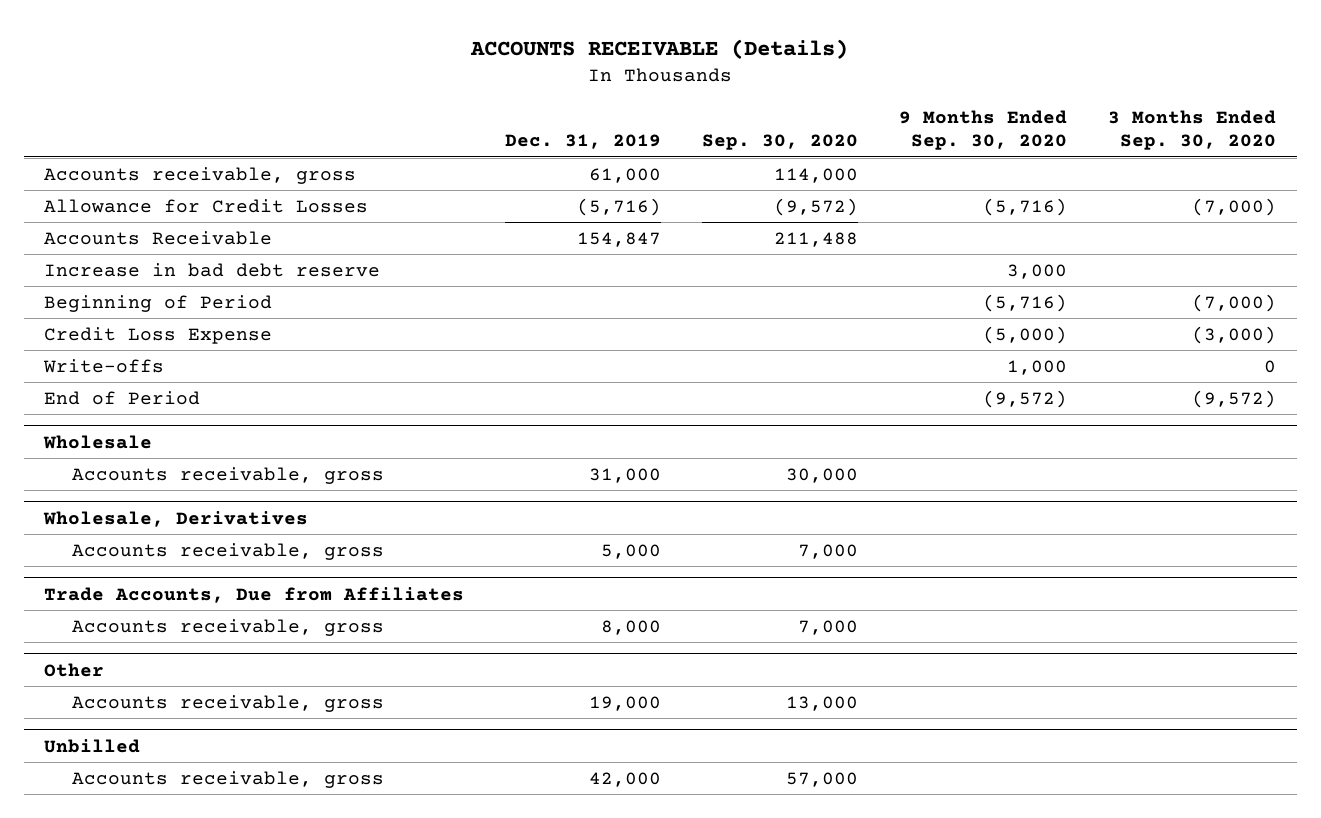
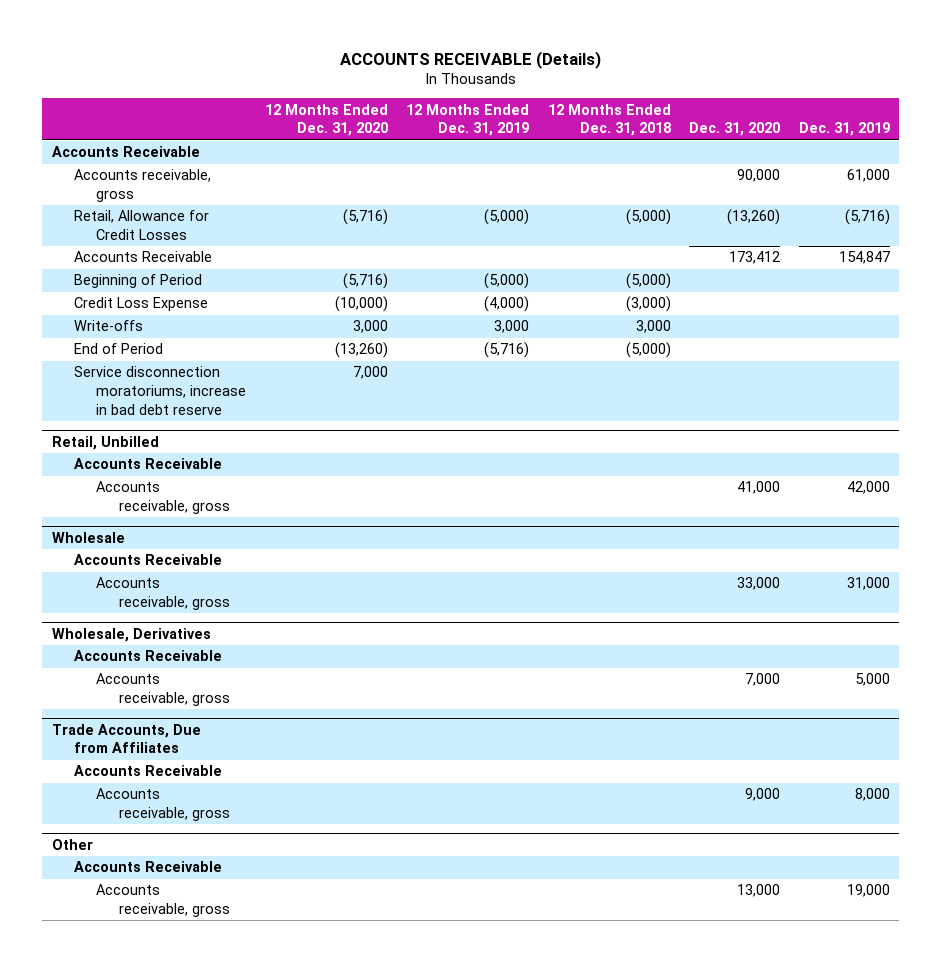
- | Dec. 31, 2019 | Sep. 30, 2020 | 9 Months Ended Sep. 30, 2020 | 3 Months Ended Sep. 30, 2020
+ | 12 Months Ended Dec. 31, 2020 | 12 Months Ended Dec. 31, 2019 | 12 Months Ended Dec. 31, 2018 | Dec. 31, 2020 | Dec. 31, 2019
+ Accounts Receivable
- Allowance for Credit Losses | (5,716) | (9,572) | (5,716) | (7,000)
+ Retail, Allowance for Credit Losses | (5,716) | (5,000) | (5,000) | (13,260) | (5,716)
- Increase in bad debt reserve | | | 3,000 |
+ Service disconnection moratoriums, increase in bad debt reserve | 7,000 | | | |
+ Retail, Unbilled
+ Accounts Receivable
+ Accounts receivable, gross | | | | 41,000 | 42,000
@ Wholesale
+ Accounts Receivable
@ Wholesale, Derivatives
+ Accounts Receivable
@ Trade Accounts, Due from Affiliates
+ Accounts Receivable
@ Other
+ Accounts Receivable
- Unbilled
- Accounts receivable, gross | 42,000 | 57,000 | |

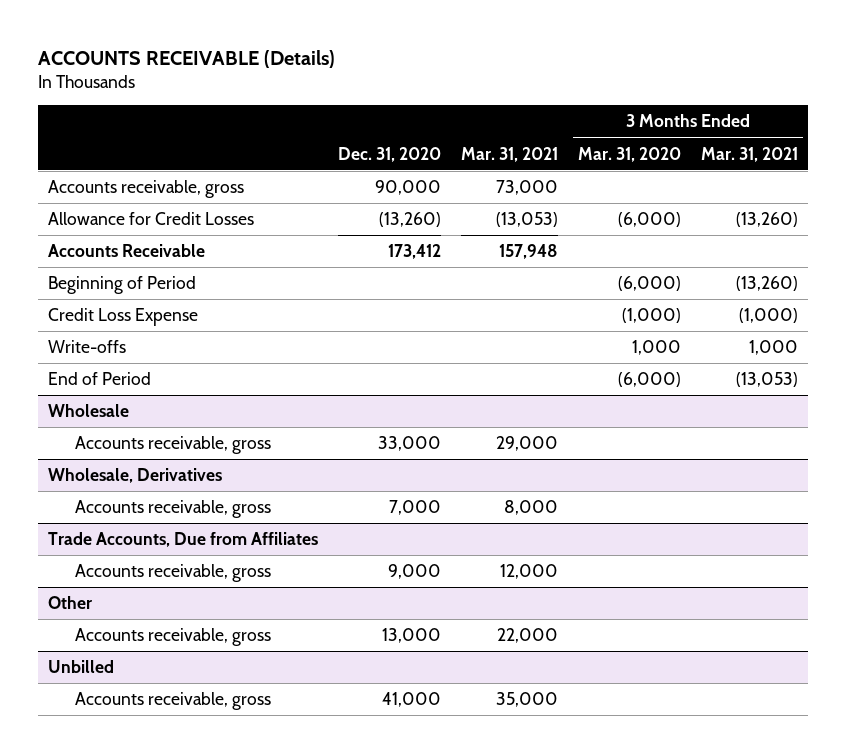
- | 12 Months Ended Dec. 31, 2020 | 12 Months Ended Dec. 31, 2019 | 12 Months Ended Dec. 31, 2018 | Dec. 31, 2020 | Dec. 31, 2019
+ | Dec. 31, 2020 | Mar. 31, 2021 | 3 Months Ended Mar. 31, 2020 | 3 Months Ended Mar. 31, 2021
- Accounts Receivable
- Retail, Allowance for Credit Losses | (5,716) | (5,000) | (5,000) | (13,260) | (5,716)
+ Allowance for Credit Losses | (13,260) | (13,053) | (6,000) | (13,260)
- Service disconnection moratoriums, increase in bad debt reserve | 7,000 | | | |
- Retail, Unbilled
- Accounts Receivable
- Accounts receivable, gross | | | | 41,000 | 42,000
@ Wholesale
- Accounts Receivable
@ Wholesale, Derivatives
- Accounts Receivable
@ Trade Accounts, Due from Affiliates
- Accounts Receivable
@ Other
- Accounts Receivable
+ Unbilled
+ Accounts receivable, gross | 41,000 | 35,000 | |

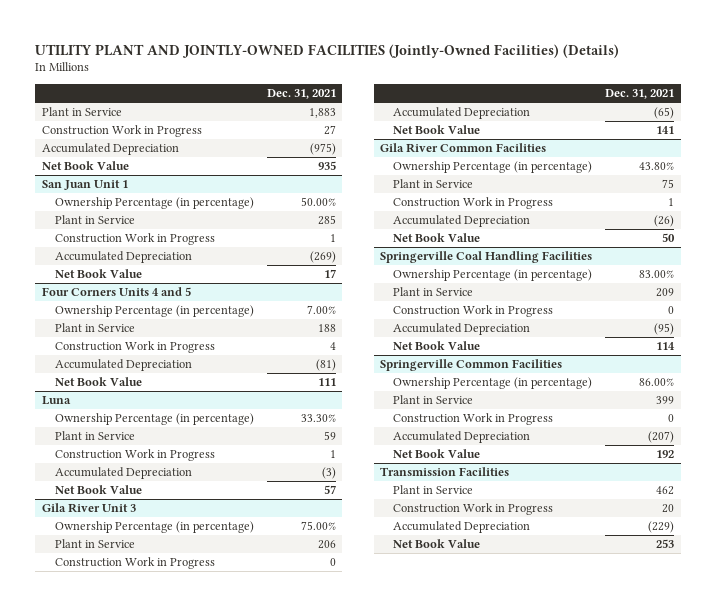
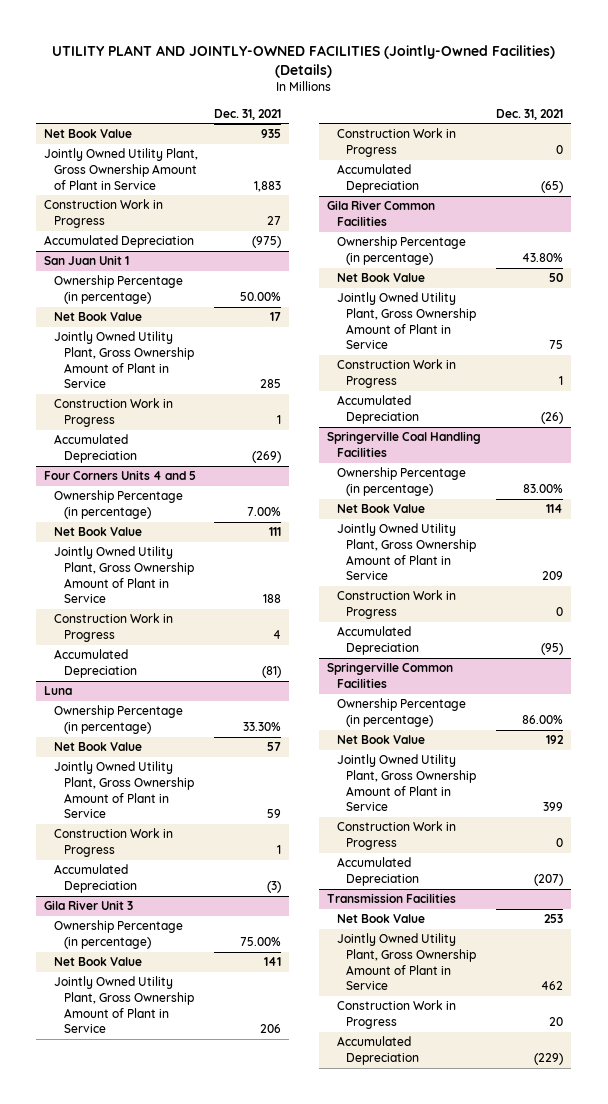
- Plant in Service | 1,883
moved up: Net Book Value | 935
+ Jointly Owned Utility Plant, Gross Ownership Amount of Plant in Service | 1,883
@ San Juan Unit 1
- Plant in Service | 285
moved up: Net Book Value | 17
+ Jointly Owned Utility Plant, Gross Ownership Amount of Plant in Service | 285
@ Four Corners Units 4 and 5
- Plant in Service | 188
moved up: Net Book Value | 111
+ Jointly Owned Utility Plant, Gross Ownership Amount of Plant in Service | 188
@ Luna
- Plant in Service | 59
moved up: Net Book Value | 57
+ Jointly Owned Utility Plant, Gross Ownership Amount of Plant in Service | 59
@ Gila River Unit 3
- Plant in Service | 206
moved up: Net Book Value | 141
+ Jointly Owned Utility Plant, Gross Ownership Amount of Plant in Service | 206
@ Gila River Common Facilities
- Plant in Service | 75
moved up: Net Book Value | 50
+ Jointly Owned Utility Plant, Gross Ownership Amount of Plant in Service | 75
@ Springerville Coal Handling Facilities
- Plant in Service | 209
moved up: Net Book Value | 114
+ Jointly Owned Utility Plant, Gross Ownership Amount of Plant in Service | 209
@ Springerville Common Facilities
- Plant in Service | 399
moved up: Net Book Value | 192
+ Jointly Owned Utility Plant, Gross Ownership Amount of Plant in Service | 399
@ Transmission Facilities
- Plant in Service | 462
moved up: Net Book Value | 253
+ Jointly Owned Utility Plant, Gross Ownership Amount of Plant in Service | 462

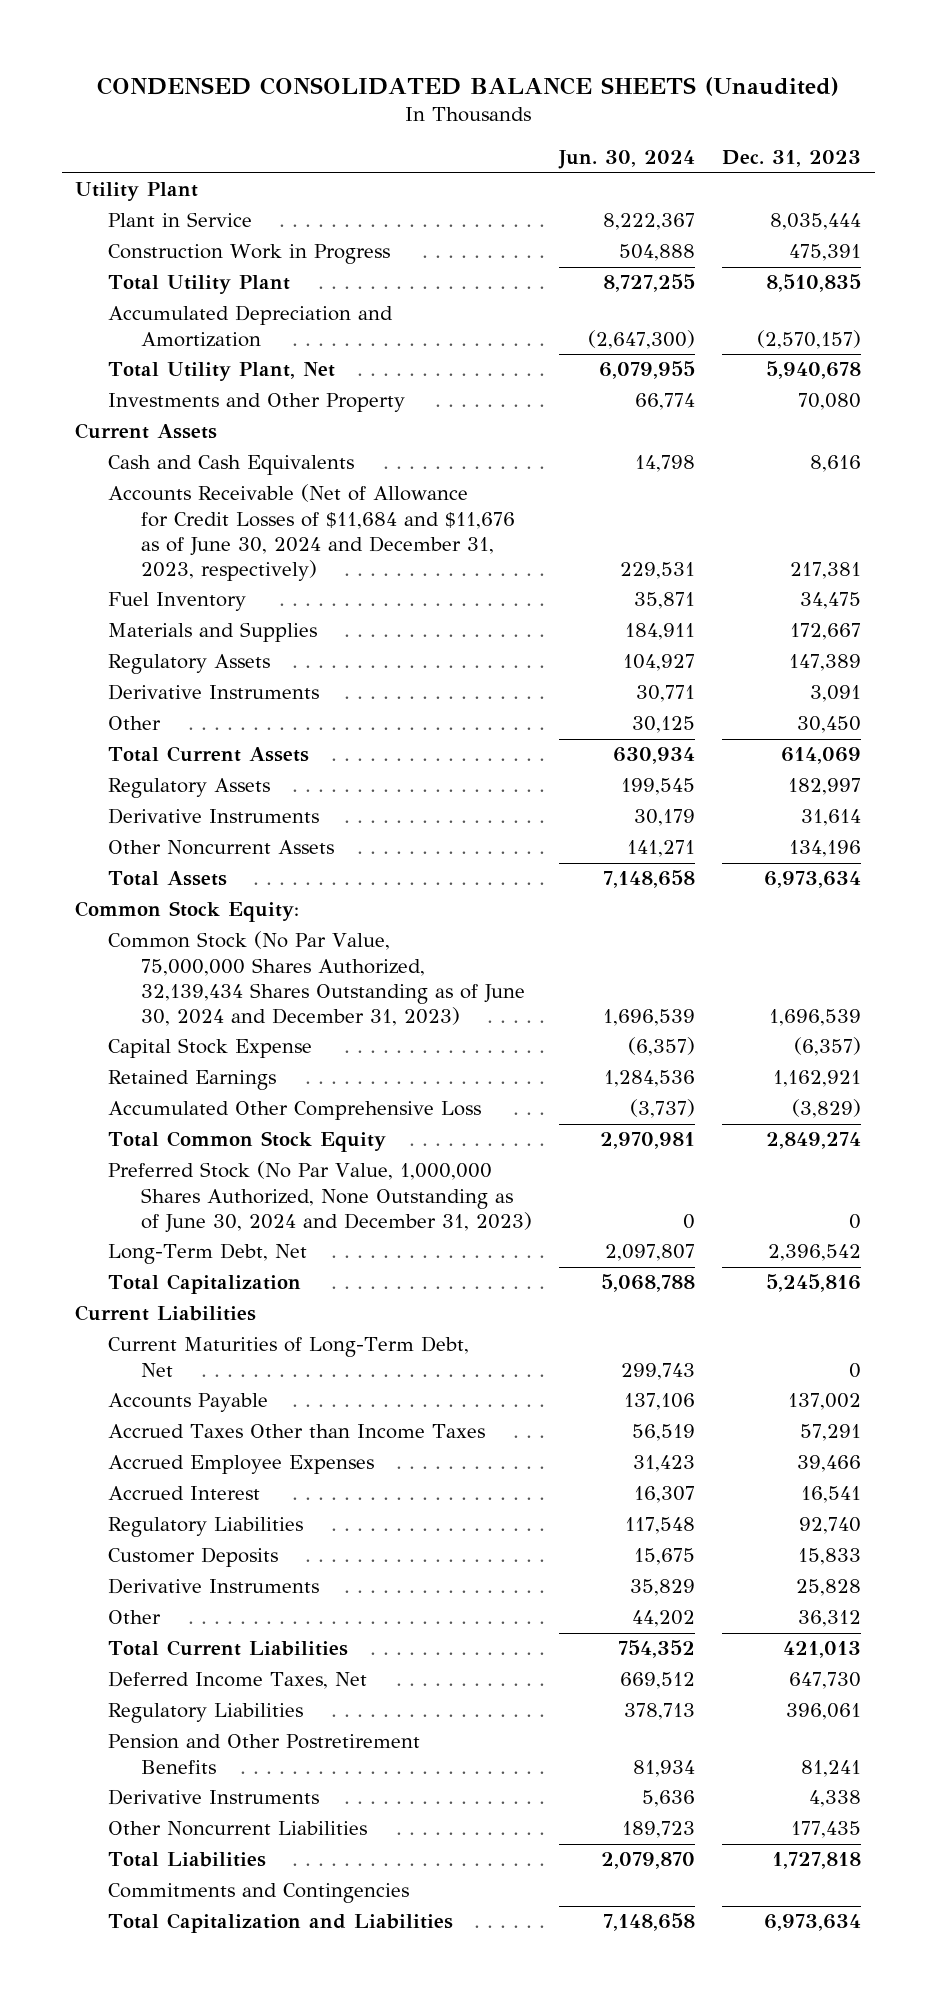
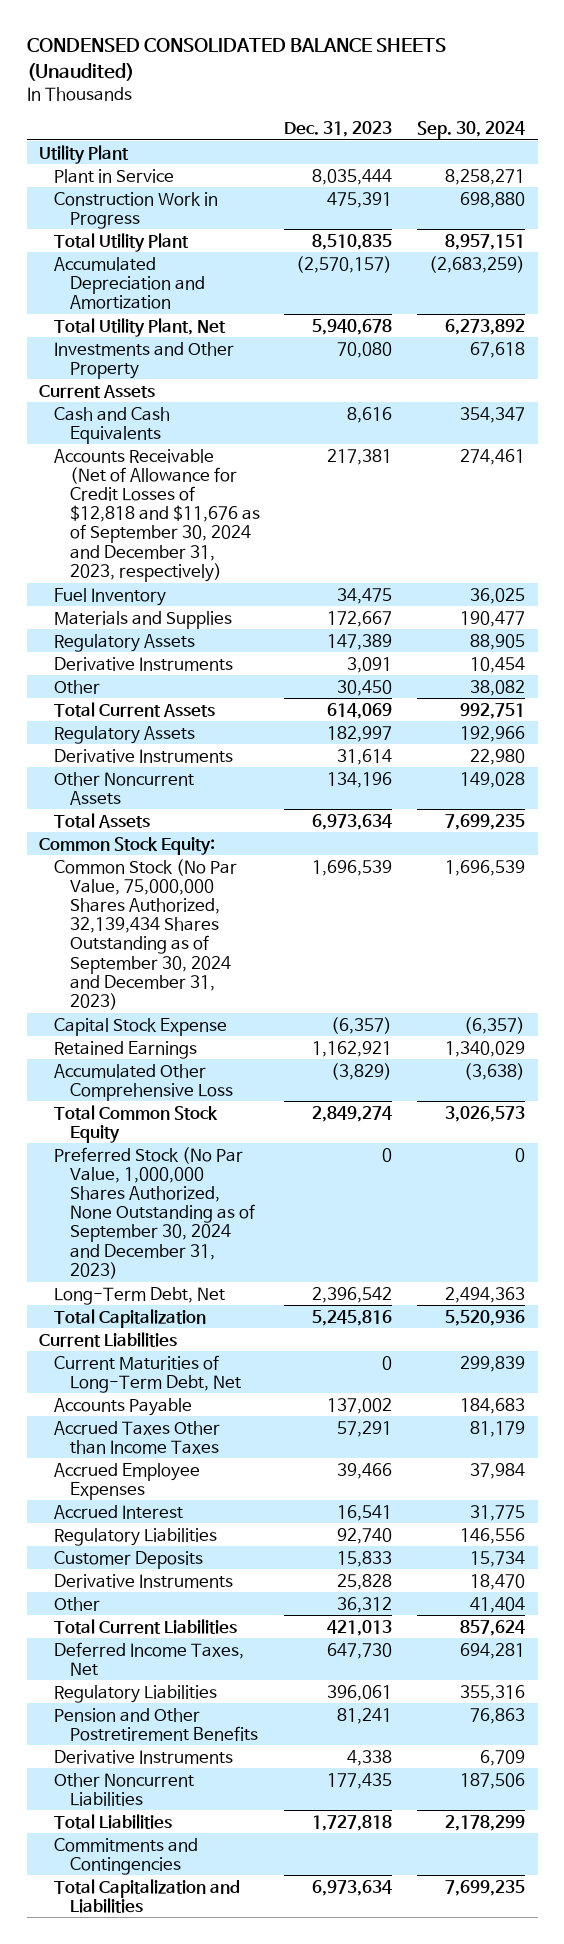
- | Jun. 30, 2024 | Dec. 31, 2023
+ | Dec. 31, 2023 | Sep. 30, 2024
- Accounts Receivable (Net of Allowance for Credit Losses of $11,684 and $11,676 as of June 30, 2024 and December 31, 2023, respectively) | 229,531 | 217,381
+ Accounts Receivable (Net of Allowance for Credit Losses of $12,818 and $11,676 as of September 30, 2024 and December 31, 2023, respectively) | 217,381 | 274,461
- Common Stock (No Par Value, 75,000,000 Shares Authorized, 32,139,434 Shares Outstanding as of June 30, 2024 and December 31, 2023) | 1,696,539 | 1,696,539
+ Common Stock (No Par Value, 75,000,000 Shares Authorized, 32,139,434 Shares Outstanding as of September 30, 2024 and December 31, 2023) | 1,696,539 | 1,696,539
- Preferred Stock (No Par Value, 1,000,000 Shares Authorized, None Outstanding as of June 30, 2024 and December 31, 2023) | 0 | 0
+ Preferred Stock (No Par Value, 1,000,000 Shares Authorized, None Outstanding as of September 30, 2024 and December 31, 2023) | 0 | 0

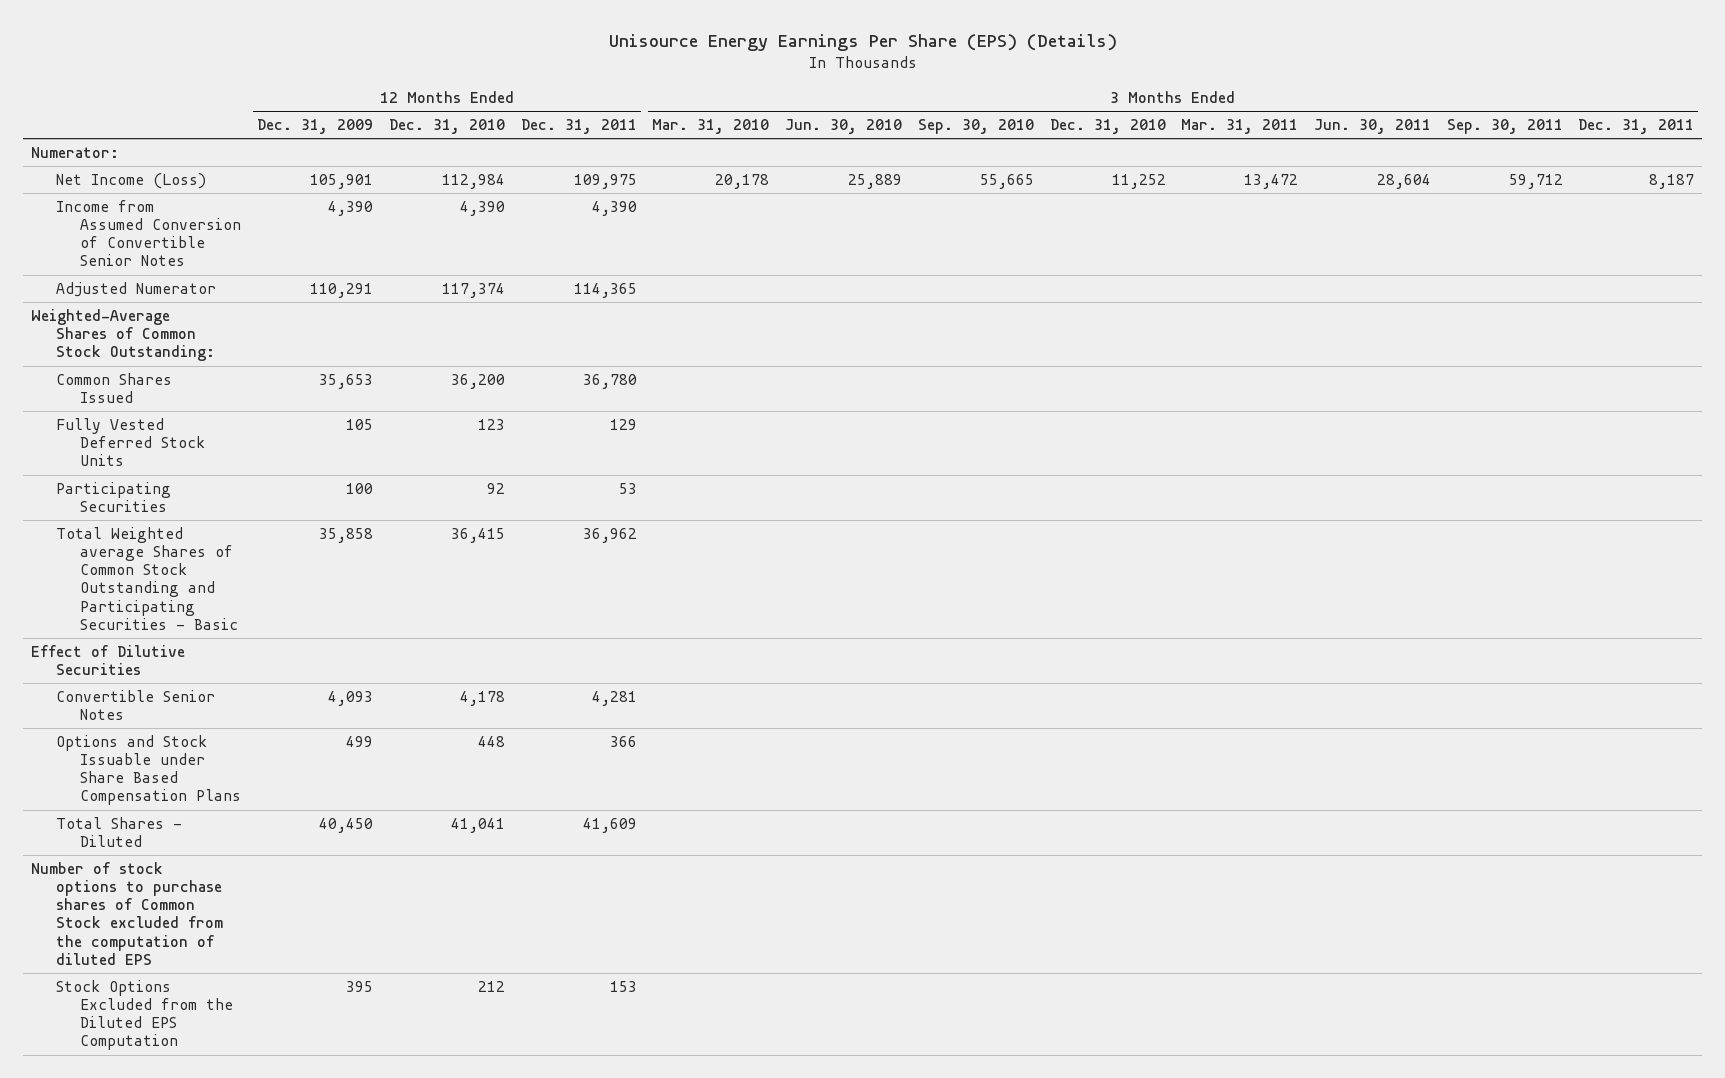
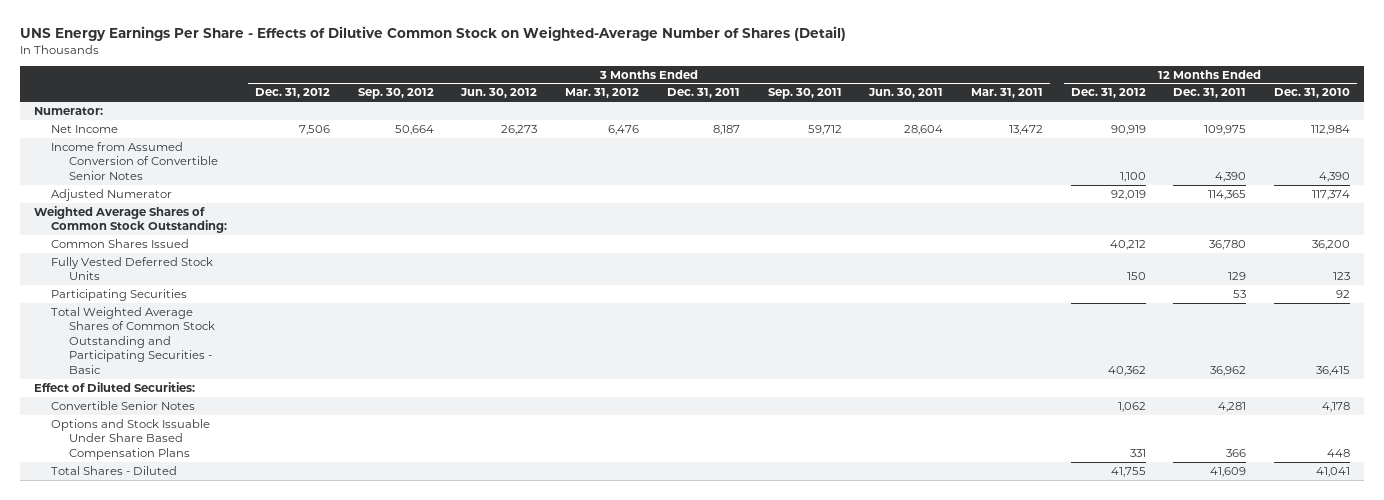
- Unisource Energy Earnings Per Share (EPS) (Details)
+ UNS Energy Earnings Per Share - Effects of Dilutive Common Stock on Weighted-Average Number of Shares (Detail)
- | 12 Months Ended Dec. 31, 2009 | 12 Months Ended Dec. 31, 2010 | 12 Months Ended Dec. 31, 2011 | 3 Months Ended Mar. 31, 2010 | 3 Months Ended Jun. 30, 2010 | 3 Months Ended Sep. 30, 2010 | 3 Months Ended Dec. 31, 2010 | 3 Months Ended Mar. 31, 2011 | 3 Months Ended Jun. 30, 2011 | 3 Months Ended Sep. 30, 2011 | 3 Months Ended Dec. 31, 2011
+ | 3 Months Ended Dec. 31, 2012 | 3 Months Ended Sep. 30, 2012 | 3 Months Ended Jun. 30, 2012 | 3 Months Ended Mar. 31, 2012 | 3 Months Ended Dec. 31, 2011 | 3 Months Ended Sep. 30, 2011 | 3 Months Ended Jun. 30, 2011 | 3 Months Ended Mar. 31, 2011 | 12 Months Ended Dec. 31, 2012 | 12 Months Ended Dec. 31, 2011 | 12 Months Ended Dec. 31, 2010
- Net Income (Loss) | 105,901 | 112,984 | 109,975 | 20,178 | 25,889 | 55,665 | 11,252 | 13,472 | 28,604 | 59,712 | 8,187
+ Net Income | 7,506 | 50,664 | 26,273 | 6,476 | 8,187 | 59,712 | 28,604 | 13,472 | 90,919 | 109,975 | 112,984
- Weighted-Average Shares of Common Stock Outstanding:
+ Weighted Average Shares of Common Stock Outstanding:
- Total Weighted average Shares of Common Stock Outstanding and Participating Securities - Basic | 35,858 | 36,415 | 36,962 | | | | | | | |
- Effect of Dilutive Securities
+ Total Weighted Average Shares of Common Stock Outstanding and Participating Securities - Basic | | | | | | | | | 40,362 | 36,962 | 36,415
+ Effect of Diluted Securities:
- Options and Stock Issuable under Share Based Compensation Plans | 499 | 448 | 366 | | | | | | | |
+ Options and Stock Issuable Under Share Based Compensation Plans | | | | | | | | | 331 | 366 | 448
- Number of stock options to purchase shares of Common Stock excluded from the computation of diluted EPS
- Stock Options Excluded from the Diluted EPS Computation | 395 | 212 | 153 | | | | | | | |

